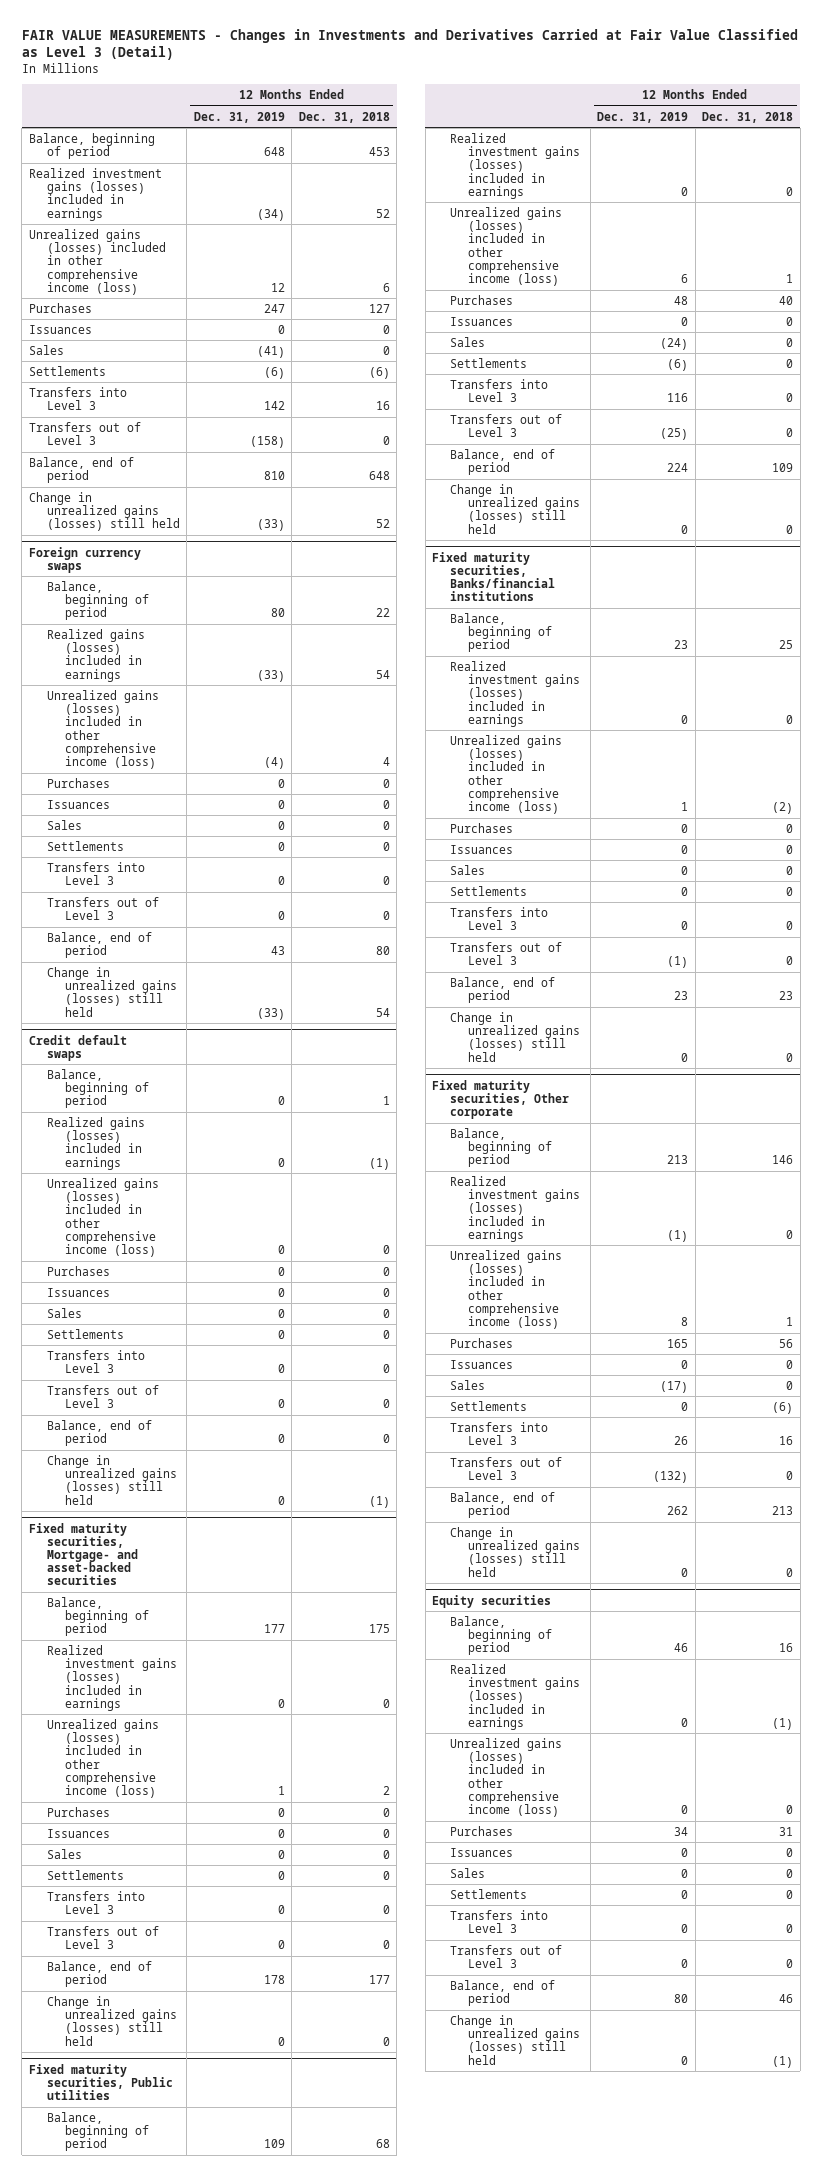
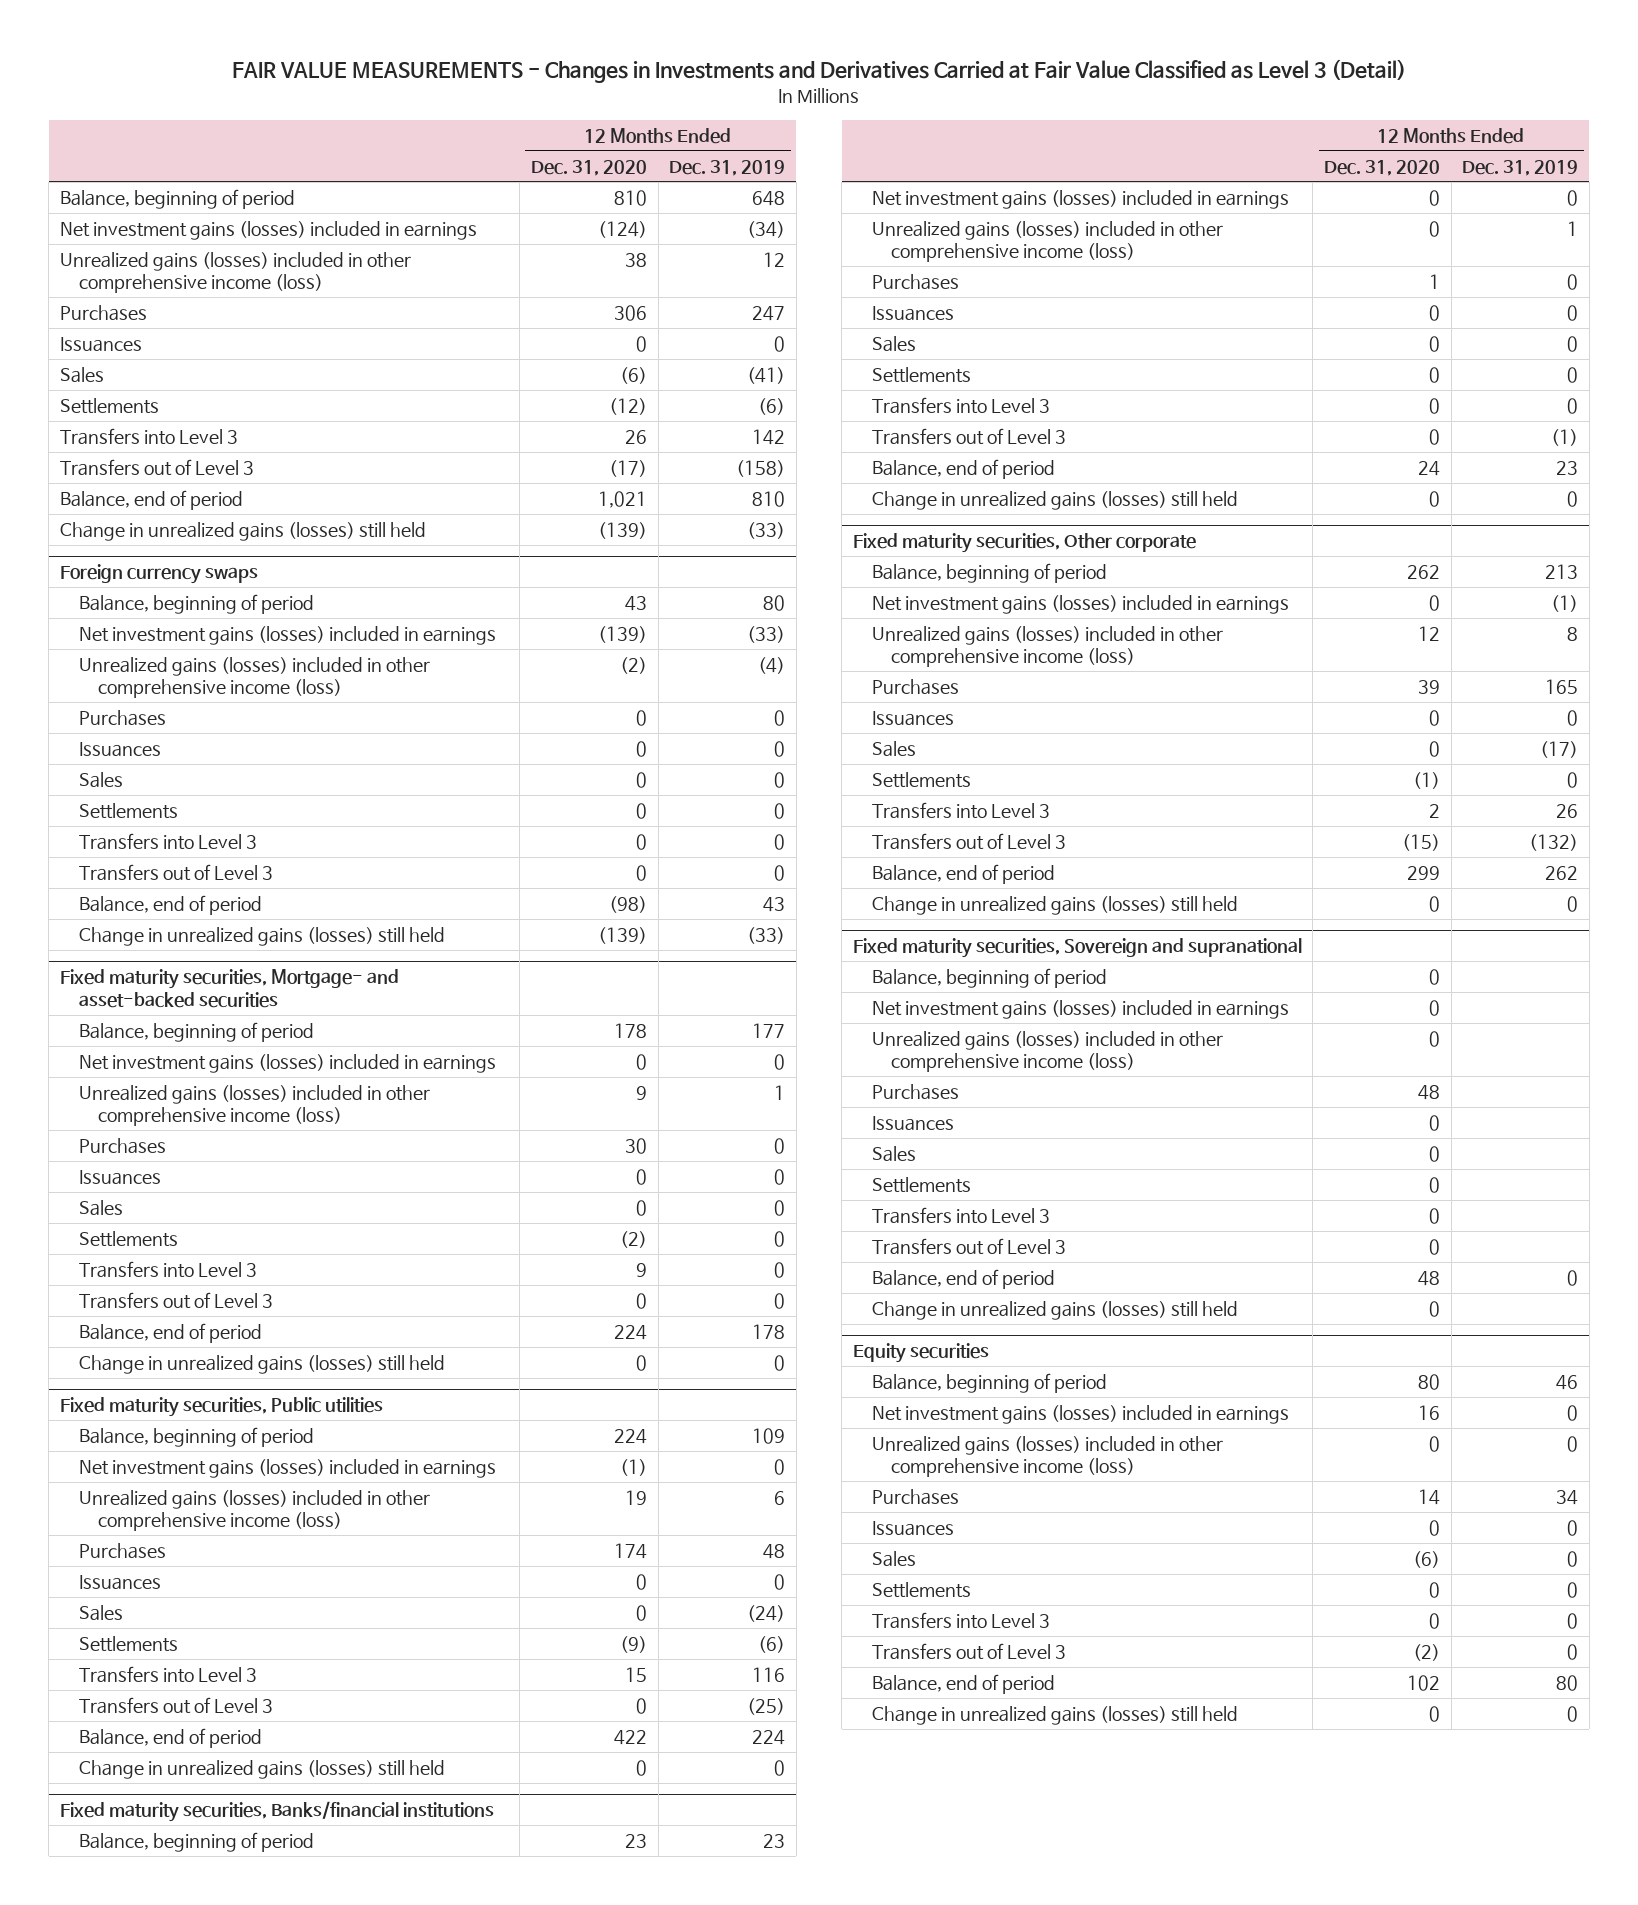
- | 12 Months Ended Dec. 31, 2019 | 12 Months Ended Dec. 31, 2018
+ | 12 Months Ended Dec. 31, 2020 | 12 Months Ended Dec. 31, 2019
- Realized investment gains (losses) included in earnings | (34) | 52
+ Net investment gains (losses) included in earnings | (124) | (34)
@ Foreign currency swaps
- Realized gains (losses) included in earnings | (33) | 54
+ Net investment gains (losses) included in earnings | (139) | (33)
- Credit default swaps
- Balance, beginning of period | 0 | 1
- Realized gains (losses) included in earnings | 0 | (1)
- Unrealized gains (losses) included in other comprehensive income (loss) | 0 | 0
- Purchases | 0 | 0
- Issuances | 0 | 0
- Sales | 0 | 0
- Settlements | 0 | 0
- Transfers into Level 3 | 0 | 0
- Transfers out of Level 3 | 0 | 0
- Balance, end of period | 0 | 0
- Change in unrealized gains (losses) still held | 0 | (1)
@ Fixed maturity securities, Mortgage- and asset-backed securities
- Realized investment gains (losses) included in earnings | 0 | 0
+ Net investment gains (losses) included in earnings | 0 | 0
@ Fixed maturity securities, Public utilities
- Realized investment gains (losses) included in earnings | 0 | 0
+ Net investment gains (losses) included in earnings | (1) | 0
@ Fixed maturity securities, Banks/financial institutions
- Realized investment gains (losses) included in earnings | 0 | 0
+ Net investment gains (losses) included in earnings | 0 | 0
@ Fixed maturity securities, Other corporate
- Realized investment gains (losses) included in earnings | (1) | 0
+ Net investment gains (losses) included in earnings | 0 | (1)
+ Fixed maturity securities, Sovereign and supranational
+ Balance, beginning of period | 0 |
+ Net investment gains (losses) included in earnings | 0 |
+ Unrealized gains (losses) included in other comprehensive income (loss) | 0 |
+ Purchases | 48 |
+ Issuances | 0 |
+ Sales | 0 |
+ Settlements | 0 |
+ Transfers into Level 3 | 0 |
+ Transfers out of Level 3 | 0 |
+ Balance, end of period | 48 | 0
+ Change in unrealized gains (losses) still held | 0 |
@ Equity securities
- Realized investment gains (losses) included in earnings | 0 | (1)
+ Net investment gains (losses) included in earnings | 16 | 0

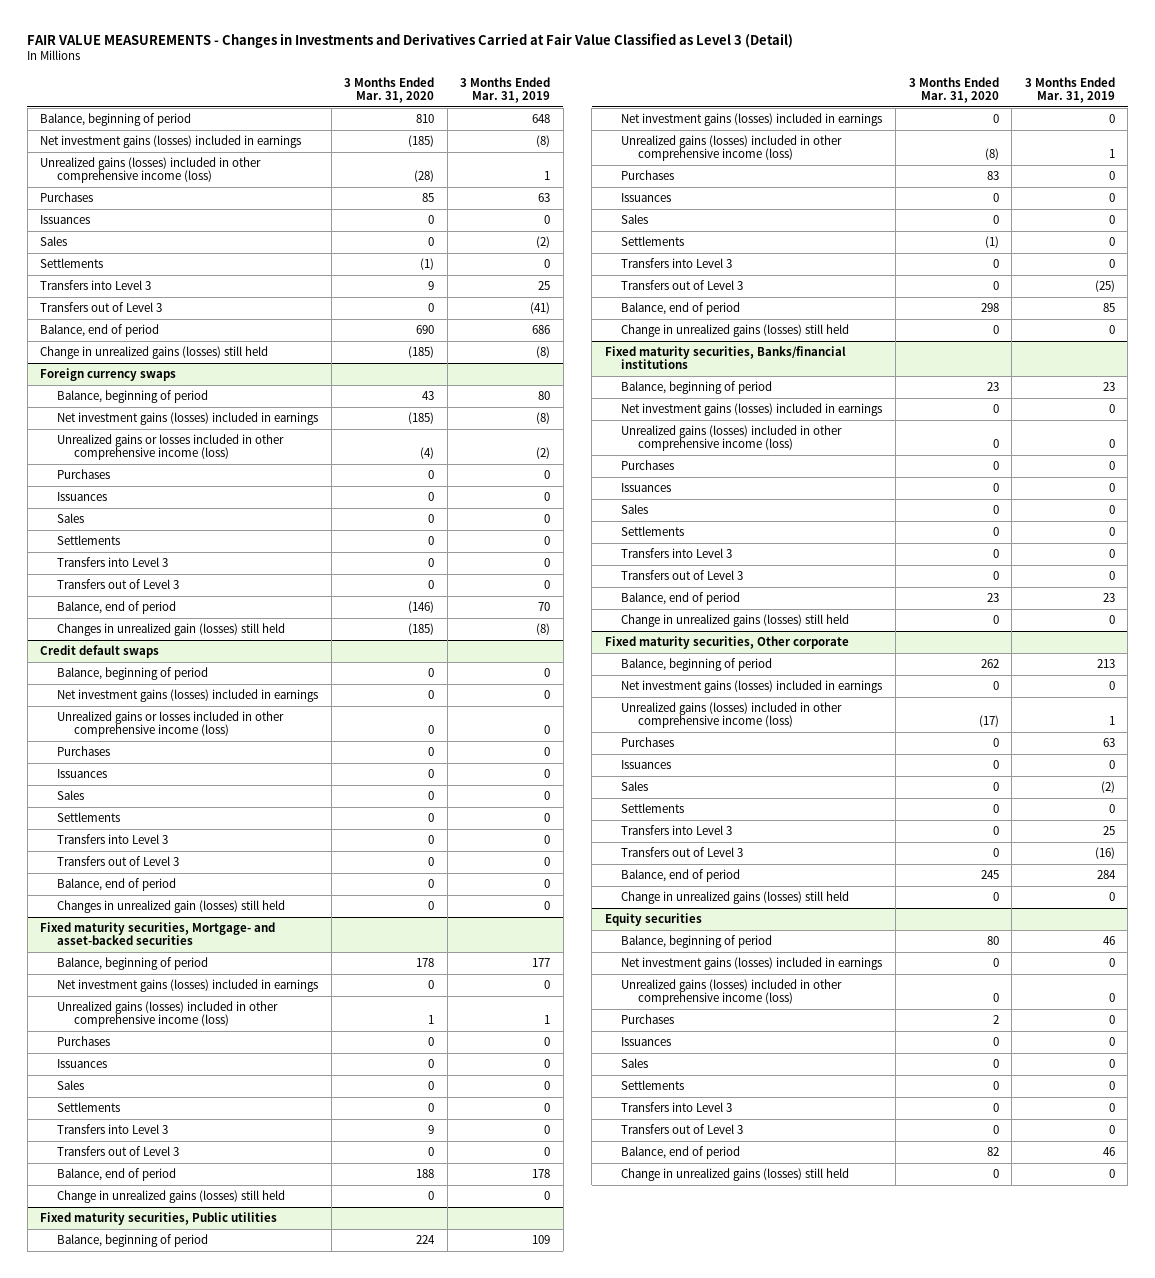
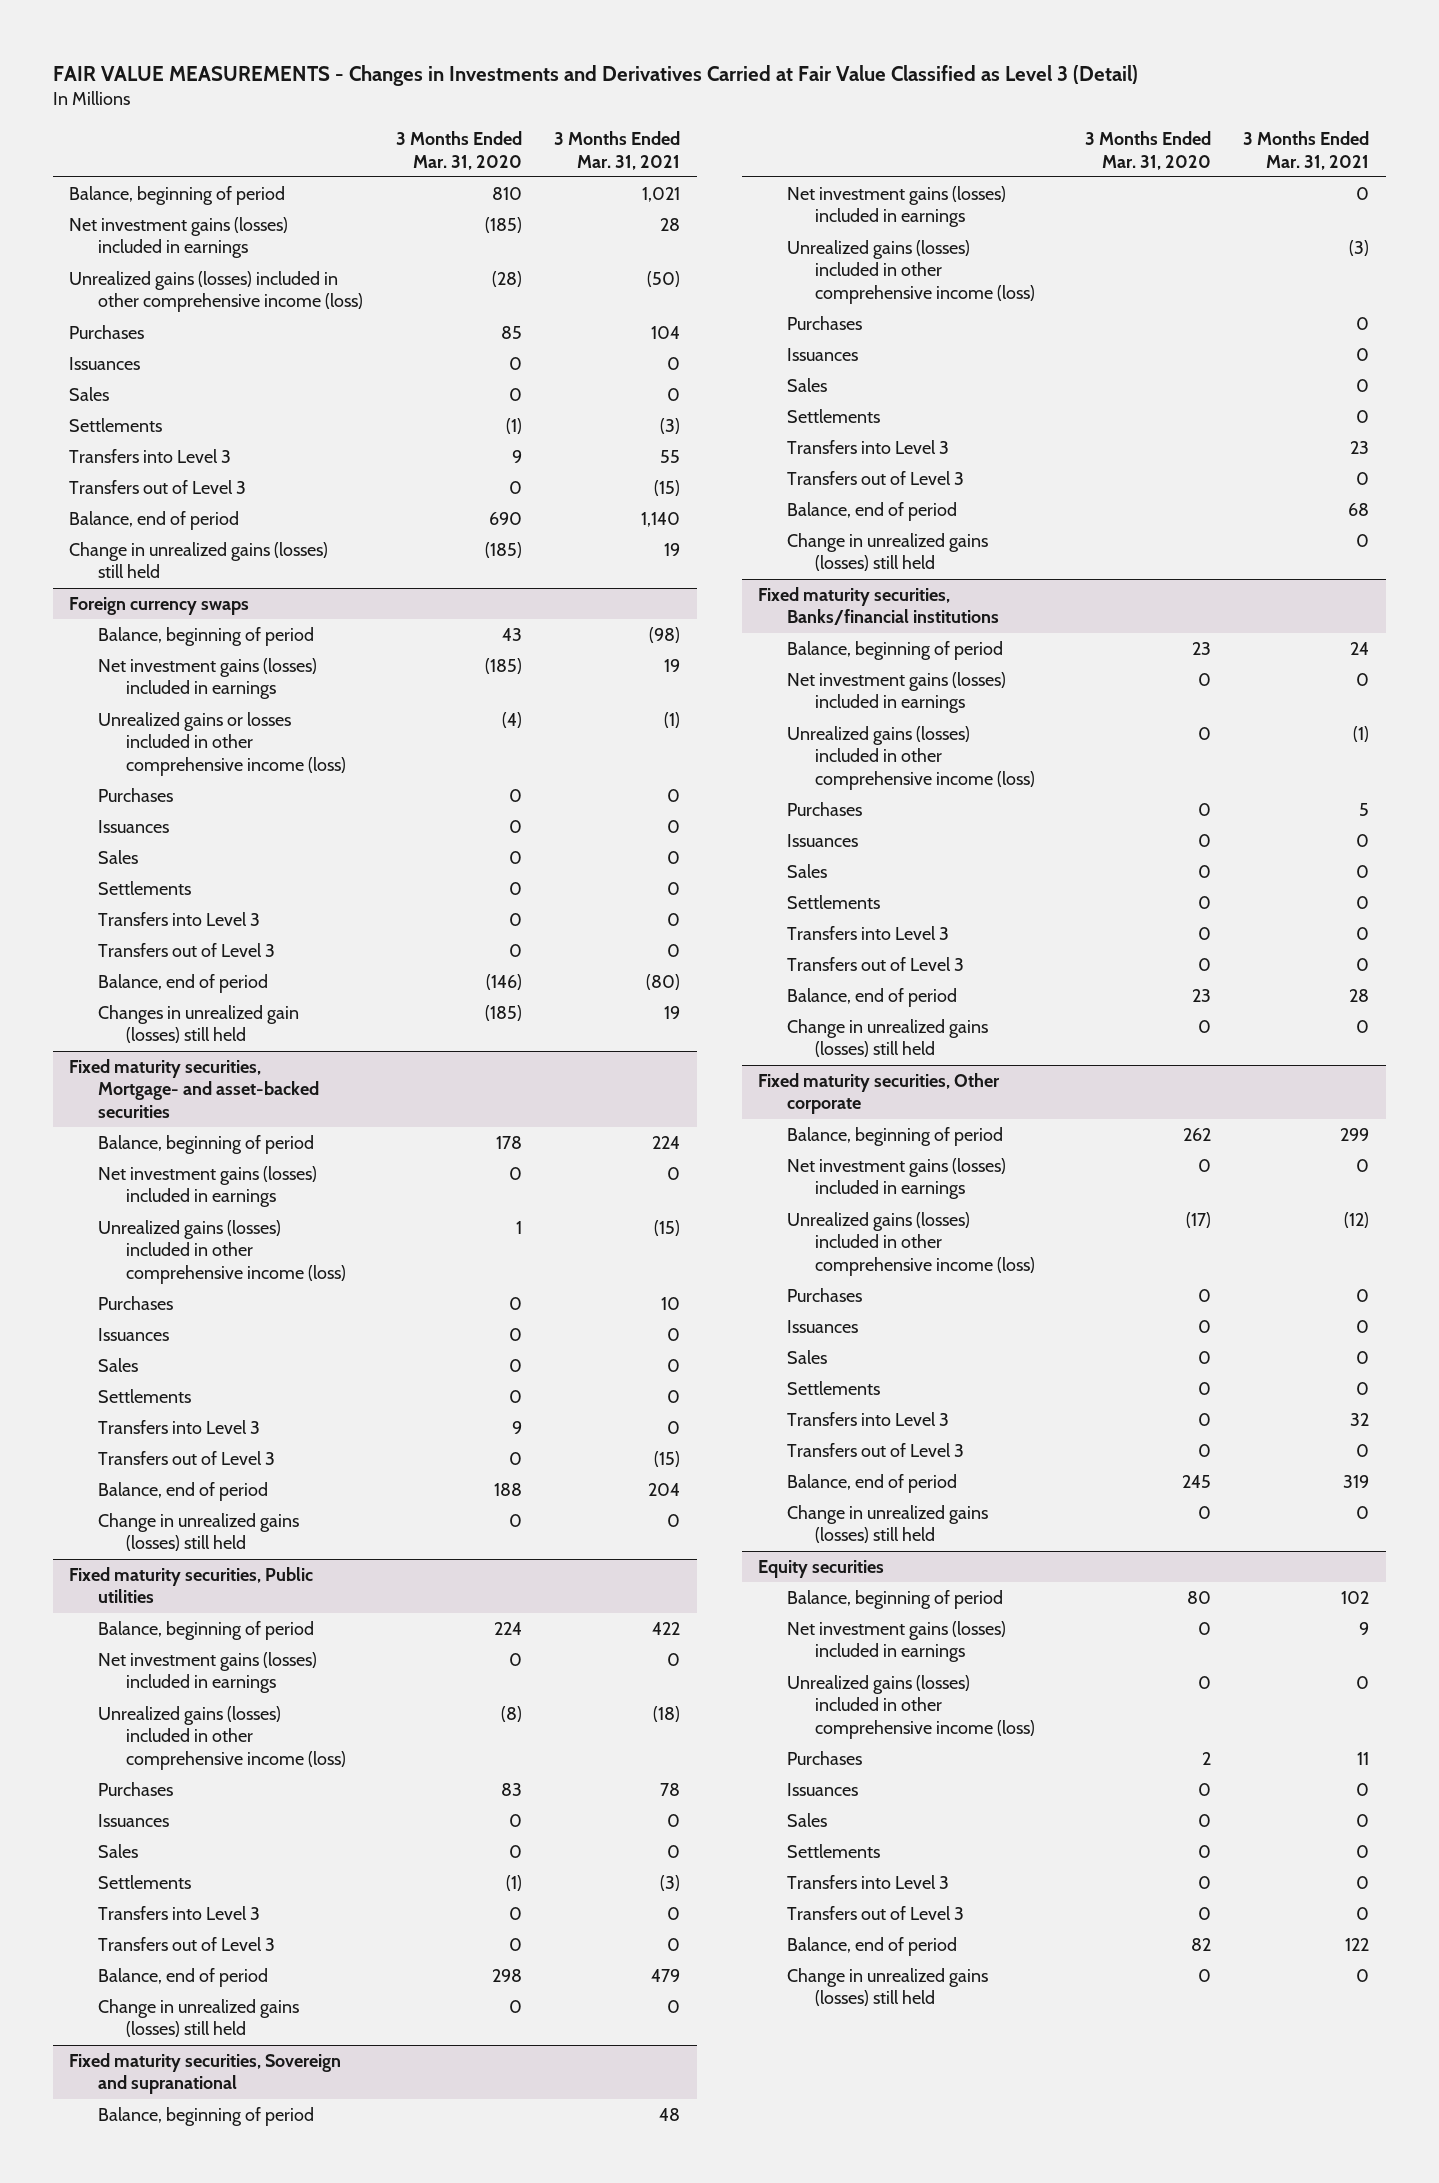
- | 3 Months Ended Mar. 31, 2020 | 3 Months Ended Mar. 31, 2019
+ | 3 Months Ended Mar. 31, 2020 | 3 Months Ended Mar. 31, 2021
- Credit default swaps
- Balance, beginning of period | 0 | 0
- Net investment gains (losses) included in earnings | 0 | 0
- Unrealized gains or losses included in other comprehensive income (loss) | 0 | 0
- Purchases | 0 | 0
- Issuances | 0 | 0
- Sales | 0 | 0
- Settlements | 0 | 0
- Transfers into Level 3 | 0 | 0
- Transfers out of Level 3 | 0 | 0
- Balance, end of period | 0 | 0
- Changes in unrealized gain (losses) still held | 0 | 0
+ Fixed maturity securities, Sovereign and supranational
+ Balance, beginning of period | | 48
+ Net investment gains (losses) included in earnings | | 0
+ Unrealized gains (losses) included in other comprehensive income (loss) | | (3)
+ Purchases | | 0
+ Issuances | | 0
+ Sales | | 0
+ Settlements | | 0
+ Transfers into Level 3 | | 23
+ Transfers out of Level 3 | | 0
+ Balance, end of period | | 68
+ Change in unrealized gains (losses) still held | | 0

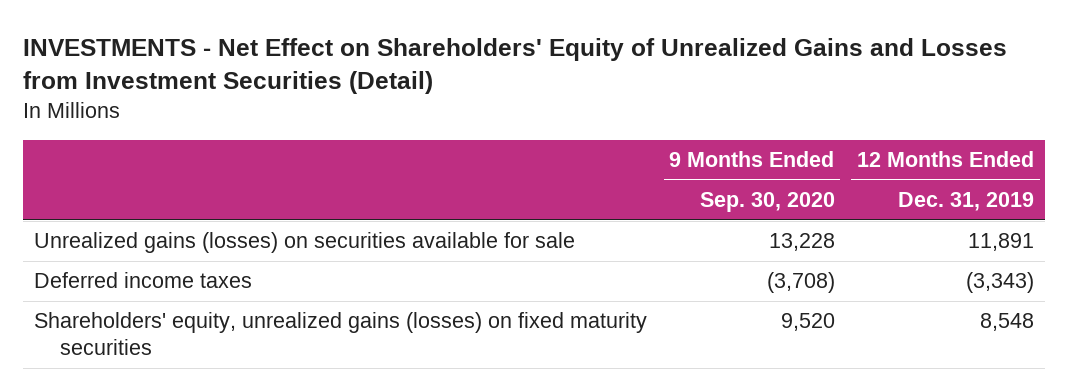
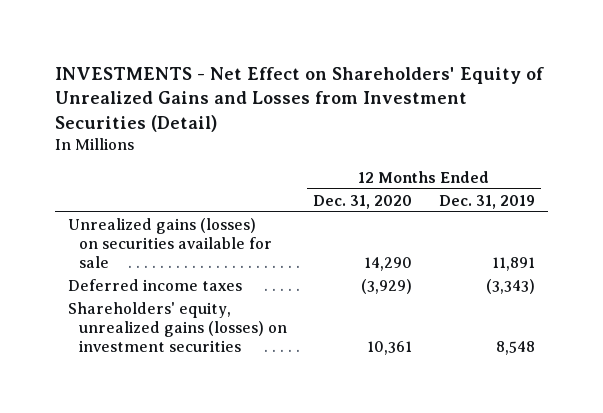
- | 9 Months Ended Sep. 30, 2020 | 12 Months Ended Dec. 31, 2019
+ | 12 Months Ended Dec. 31, 2020 | 12 Months Ended Dec. 31, 2019
- Shareholders' equity, unrealized gains (losses) on fixed maturity securities | 9,520 | 8,548
+ Shareholders' equity, unrealized gains (losses) on investment securities | 10,361 | 8,548

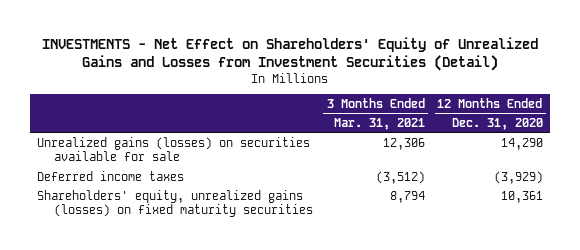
- | 12 Months Ended Dec. 31, 2020 | 12 Months Ended Dec. 31, 2019
+ | 3 Months Ended Mar. 31, 2021 | 12 Months Ended Dec. 31, 2020
- Shareholders' equity, unrealized gains (losses) on investment securities | 10,361 | 8,548
+ Shareholders' equity, unrealized gains (losses) on fixed maturity securities | 8,794 | 10,361

